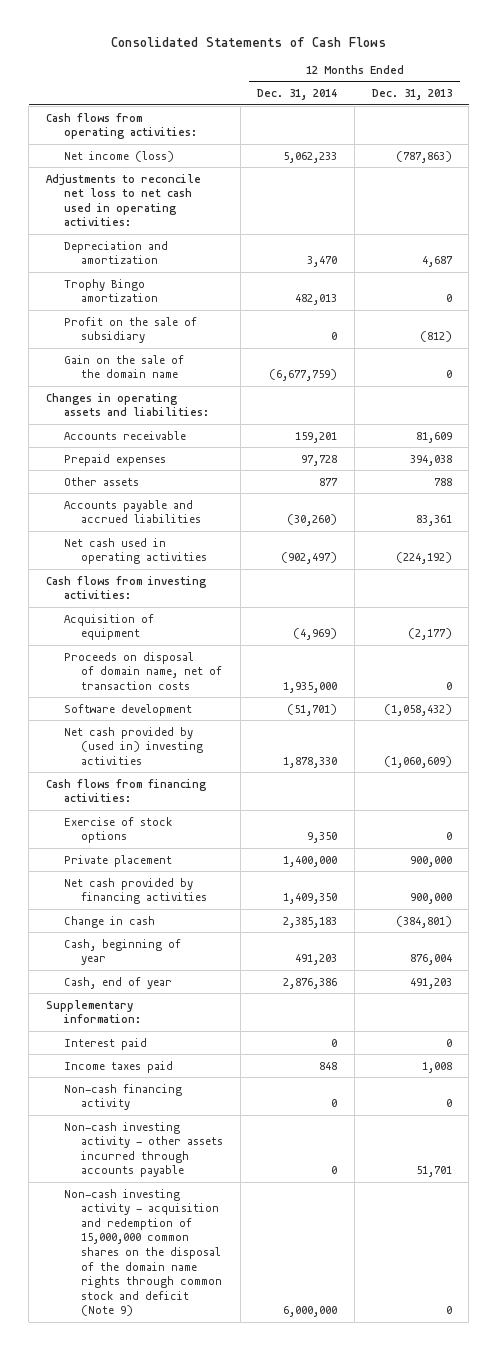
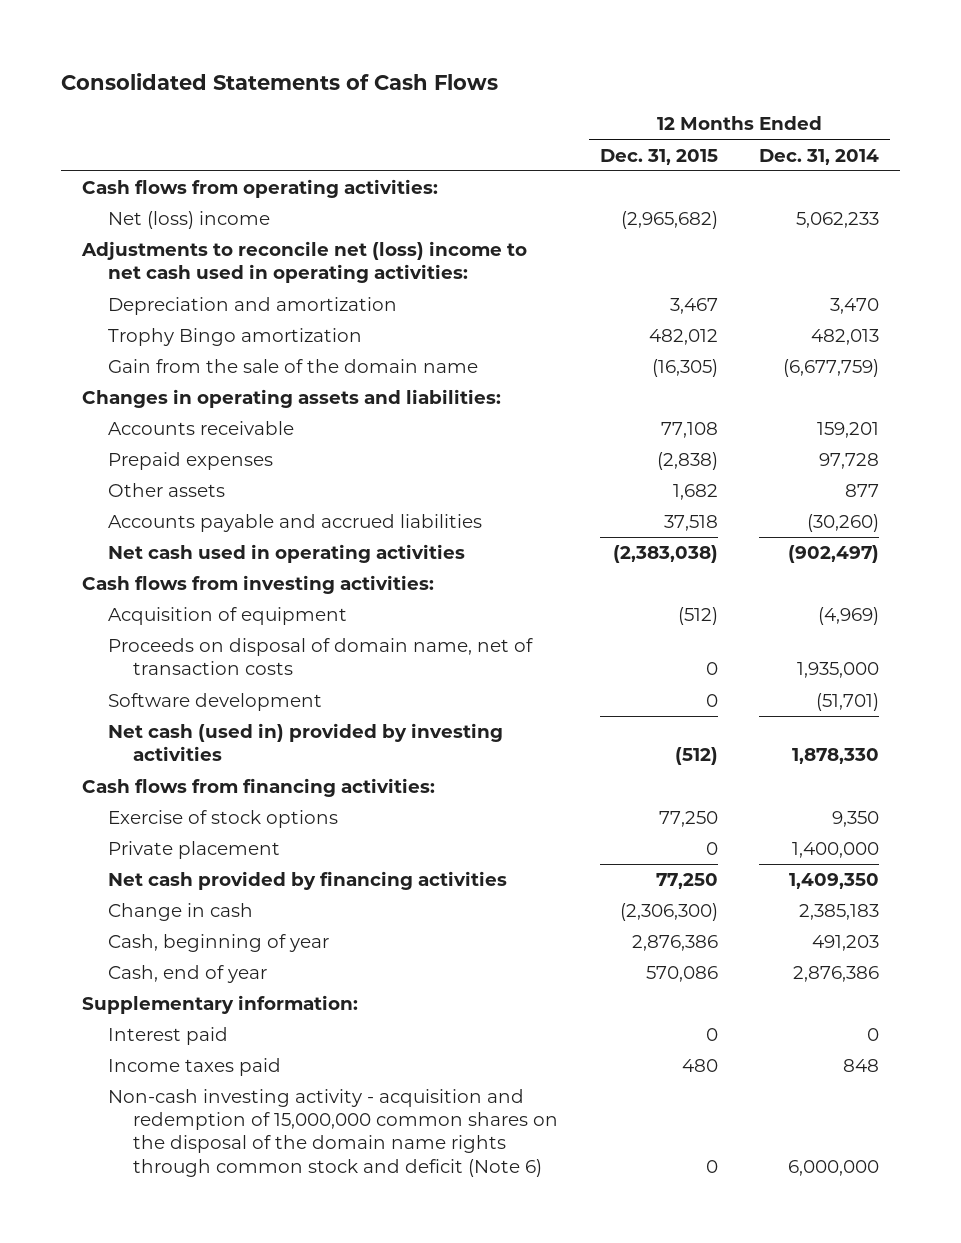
- | 12 Months Ended Dec. 31, 2014 | 12 Months Ended Dec. 31, 2013
+ | 12 Months Ended Dec. 31, 2015 | 12 Months Ended Dec. 31, 2014
- Net income (loss) | 5,062,233 | (787,863)
- Adjustments to reconcile net loss to net cash used in operating activities:
+ Net (loss) income | (2,965,682) | 5,062,233
+ Adjustments to reconcile net (loss) income to net cash used in operating activities:
- Profit on the sale of subsidiary | 0 | (812)
- Gain on the sale of the domain name | (6,677,759) | 0
+ Gain from the sale of the domain name | (16,305) | (6,677,759)
- Net cash provided by (used in) investing activities | 1,878,330 | (1,060,609)
+ Net cash (used in) provided by investing activities | (512) | 1,878,330
- Non-cash financing activity | 0 | 0
- Non-cash investing activity - other assets incurred through accounts payable | 0 | 51,701
- Non-cash investing activity - acquisition and redemption of 15,000,000 common shares on the disposal of the domain name rights through common stock and deficit (Note 9) | 6,000,000 | 0
+ Non-cash investing activity - acquisition and redemption of 15,000,000 common shares on the disposal of the domain name rights through common stock and deficit (Note 6) | 0 | 6,000,000

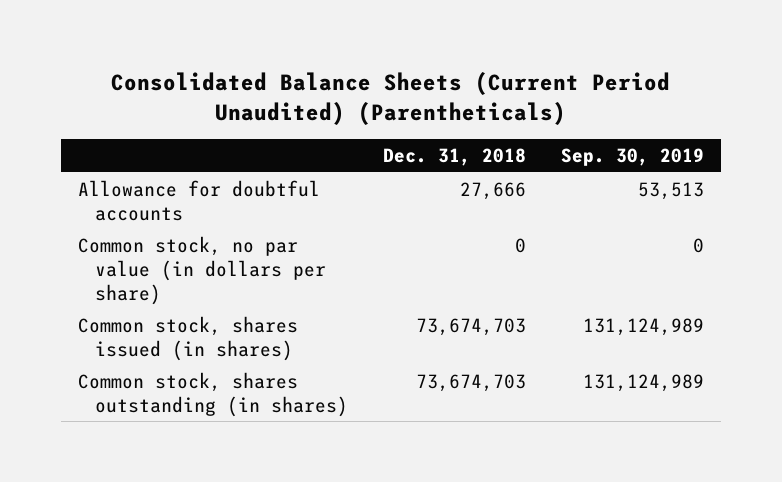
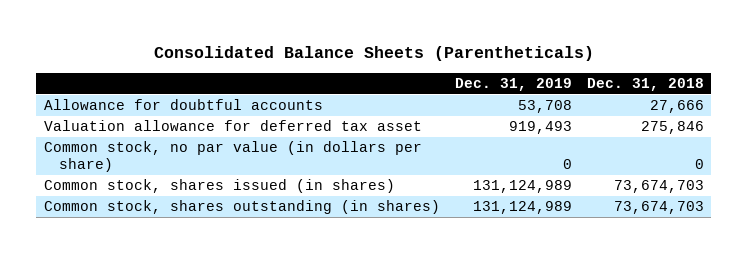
- Consolidated Balance Sheets (Current Period Unaudited) (Parentheticals)
+ Consolidated Balance Sheets (Parentheticals)
- | Dec. 31, 2018 | Sep. 30, 2019
+ | Dec. 31, 2019 | Dec. 31, 2018
+ Valuation allowance for deferred tax asset | 919,493 | 275,846

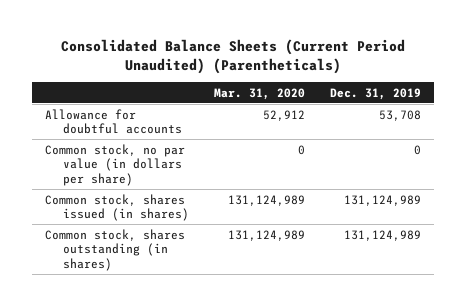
- Consolidated Balance Sheets (Parentheticals)
+ Consolidated Balance Sheets (Current Period Unaudited) (Parentheticals)
- | Dec. 31, 2019 | Dec. 31, 2018
+ | Mar. 31, 2020 | Dec. 31, 2019
- Valuation allowance for deferred tax asset | 919,493 | 275,846

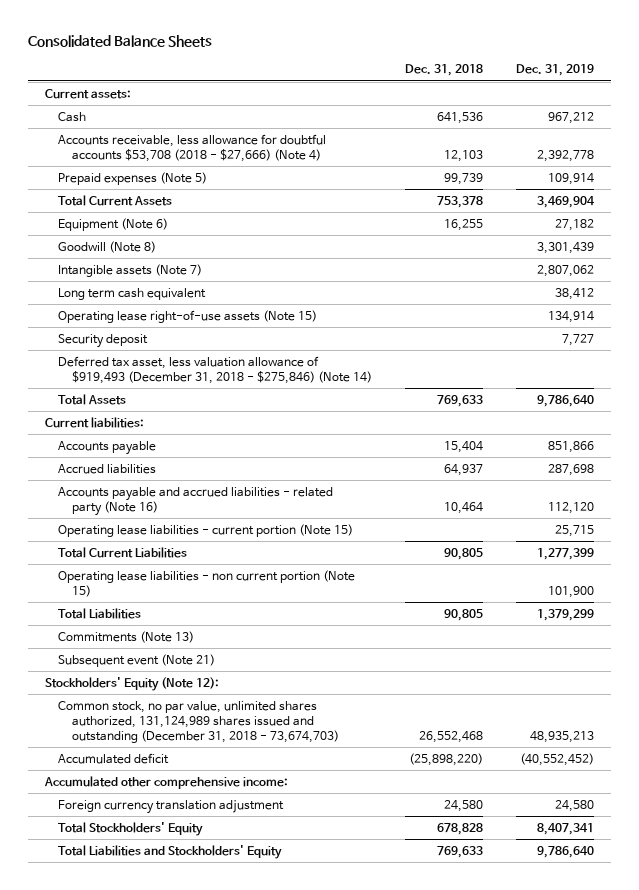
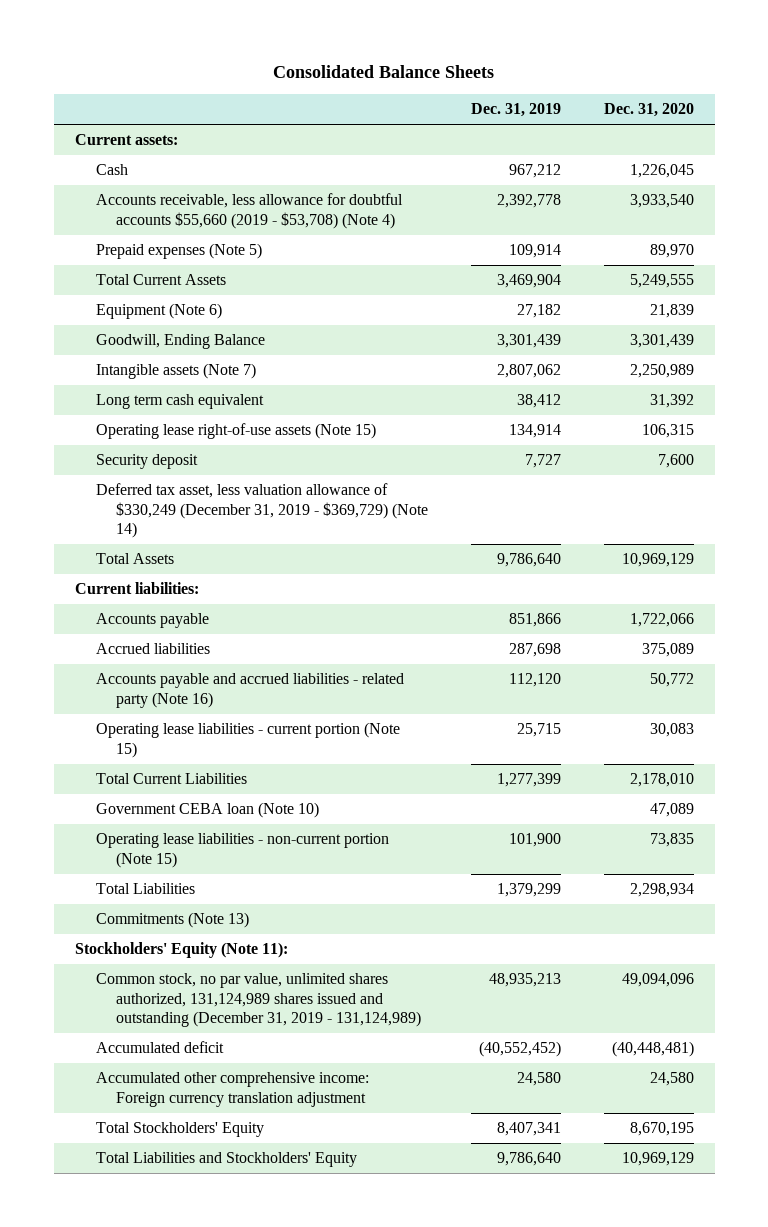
- | Dec. 31, 2018 | Dec. 31, 2019
+ | Dec. 31, 2019 | Dec. 31, 2020
- Accounts receivable, less allowance for doubtful accounts $53,708 (2018 - $27,666) (Note 4) | 12,103 | 2,392,778
+ Accounts receivable, less allowance for doubtful accounts $55,660 (2019 - $53,708) (Note 4) | 2,392,778 | 3,933,540
- Goodwill (Note 8) | | 3,301,439
+ Goodwill, Ending Balance | 3,301,439 | 3,301,439
- Deferred tax asset, less valuation allowance of $919,493 (December 31, 2018 - $275,846) (Note 14)
+ Deferred tax asset, less valuation allowance of $330,249 (December 31, 2019 - $369,729) (Note 14)
- Operating lease liabilities - non current portion (Note 15) | | 101,900
+ Government CEBA loan (Note 10) | | 47,089
+ Operating lease liabilities - non-current portion (Note 15) | 101,900 | 73,835
- Subsequent event (Note 21)
- Stockholders' Equity (Note 12):
- Common stock, no par value, unlimited shares authorized, 131,124,989 shares issued and outstanding (December 31, 2018 - 73,674,703) | 26,552,468 | 48,935,213
+ Stockholders' Equity (Note 11):
+ Common stock, no par value, unlimited shares authorized, 131,124,989 shares issued and outstanding (December 31, 2019 - 131,124,989) | 48,935,213 | 49,094,096
- Accumulated other comprehensive income:
- Foreign currency translation adjustment | 24,580 | 24,580
+ Accumulated other comprehensive income: Foreign currency translation adjustment | 24,580 | 24,580

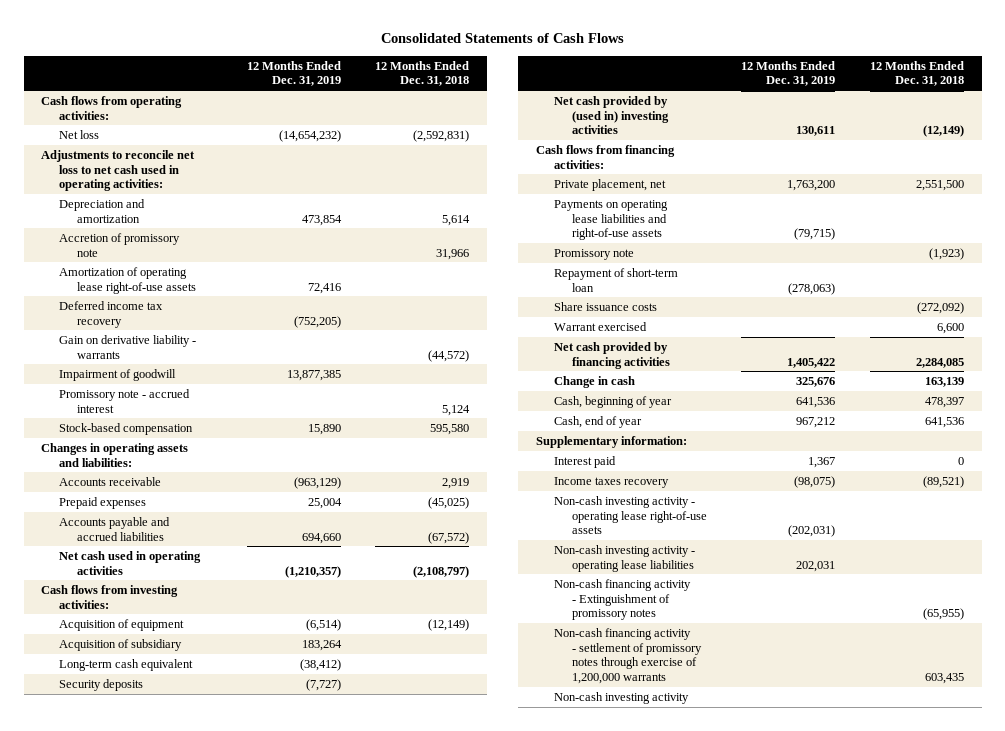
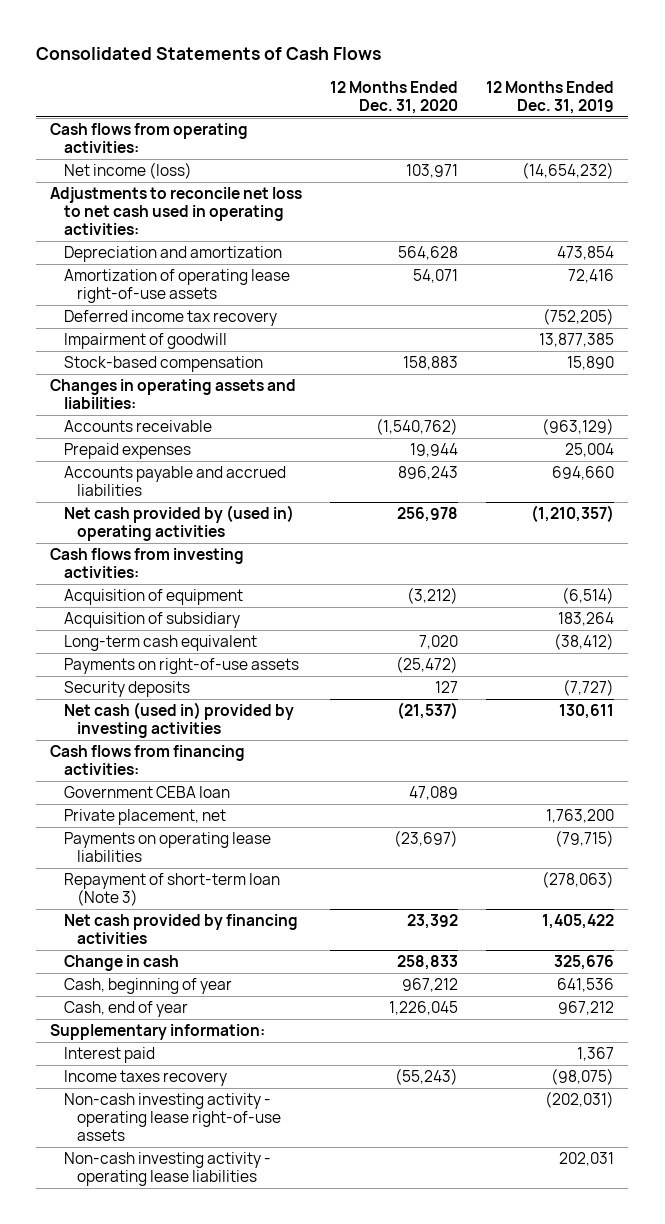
- | 12 Months Ended Dec. 31, 2019 | 12 Months Ended Dec. 31, 2018
+ | 12 Months Ended Dec. 31, 2020 | 12 Months Ended Dec. 31, 2019
- Net loss | (14,654,232) | (2,592,831)
+ Net income (loss) | 103,971 | (14,654,232)
- Accretion of promissory note | | 31,966
- Gain on derivative liability - warrants | | (44,572)
- Promissory note - accrued interest | | 5,124
- Net cash used in operating activities | (1,210,357) | (2,108,797)
+ Net cash provided by (used in) operating activities | 256,978 | (1,210,357)
+ Payments on right-of-use assets | (25,472) |
- Net cash provided by (used in) investing activities | 130,611 | (12,149)
+ Net cash (used in) provided by investing activities | (21,537) | 130,611
+ Government CEBA loan | 47,089 |
- Payments on operating lease liabilities and right-of-use assets | (79,715) |
- Promissory note | | (1,923)
- Repayment of short-term loan | (278,063) |
- Share issuance costs | | (272,092)
- Warrant exercised | | 6,600
+ Payments on operating lease liabilities | (23,697) | (79,715)
+ Repayment of short-term loan (Note 3) | | (278,063)
- Non-cash financing activity - Extinguishment of promissory notes | | (65,955)
- Non-cash financing activity - settlement of promissory notes through exercise of 1,200,000 warrants | | 603,435
- Non-cash investing activity

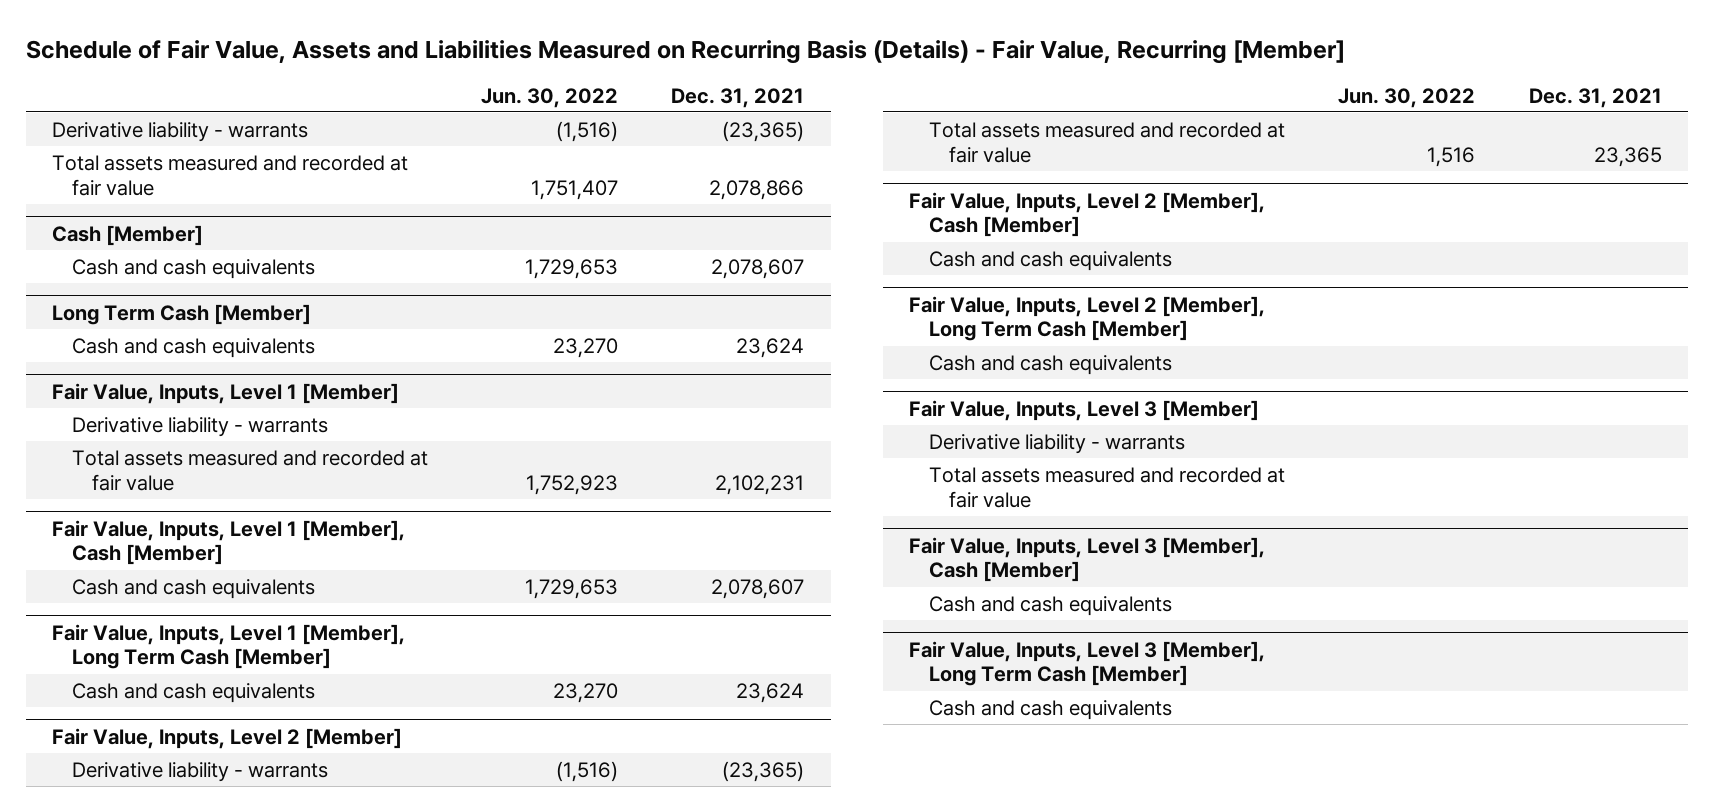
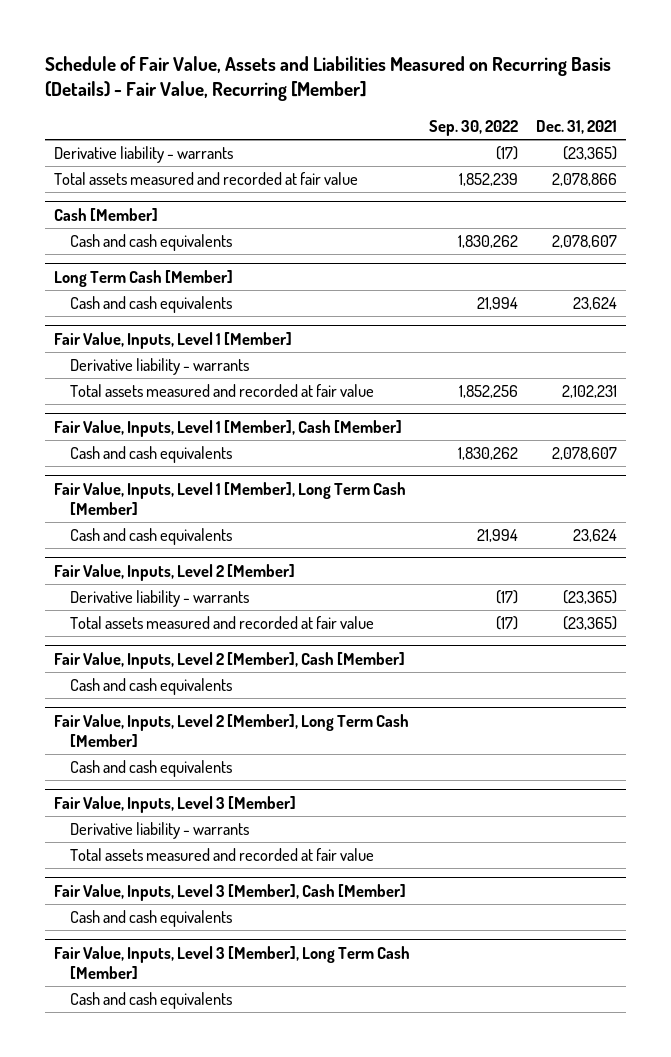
- | Jun. 30, 2022 | Dec. 31, 2021
+ | Sep. 30, 2022 | Dec. 31, 2021
@ Fair Value, Inputs, Level 2 [Member]
- Total assets measured and recorded at fair value | 1,516 | 23,365
+ Total assets measured and recorded at fair value | (17) | (23,365)

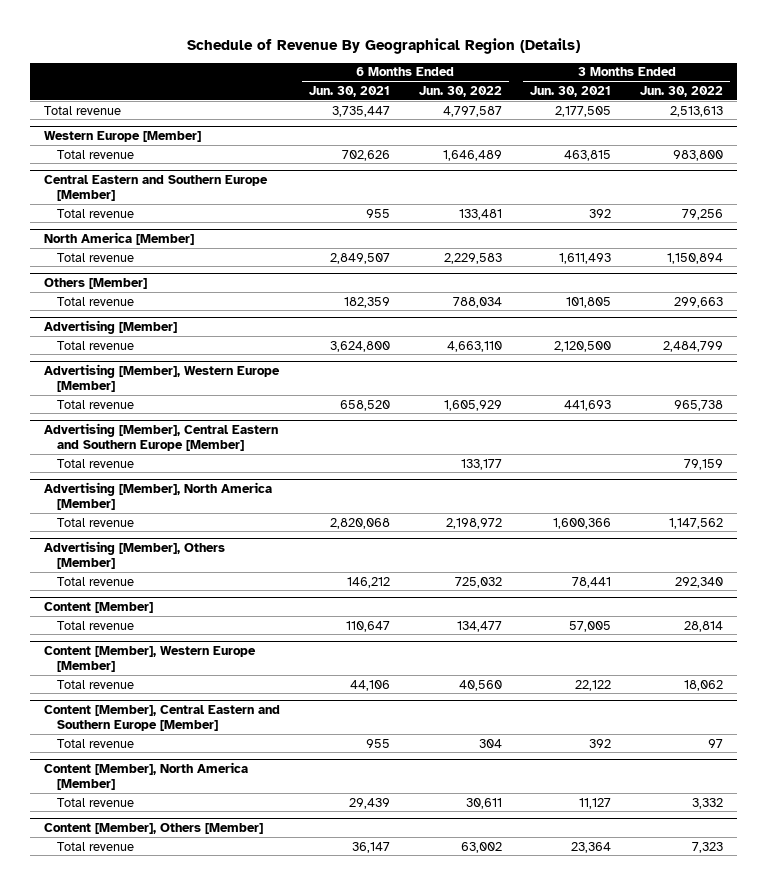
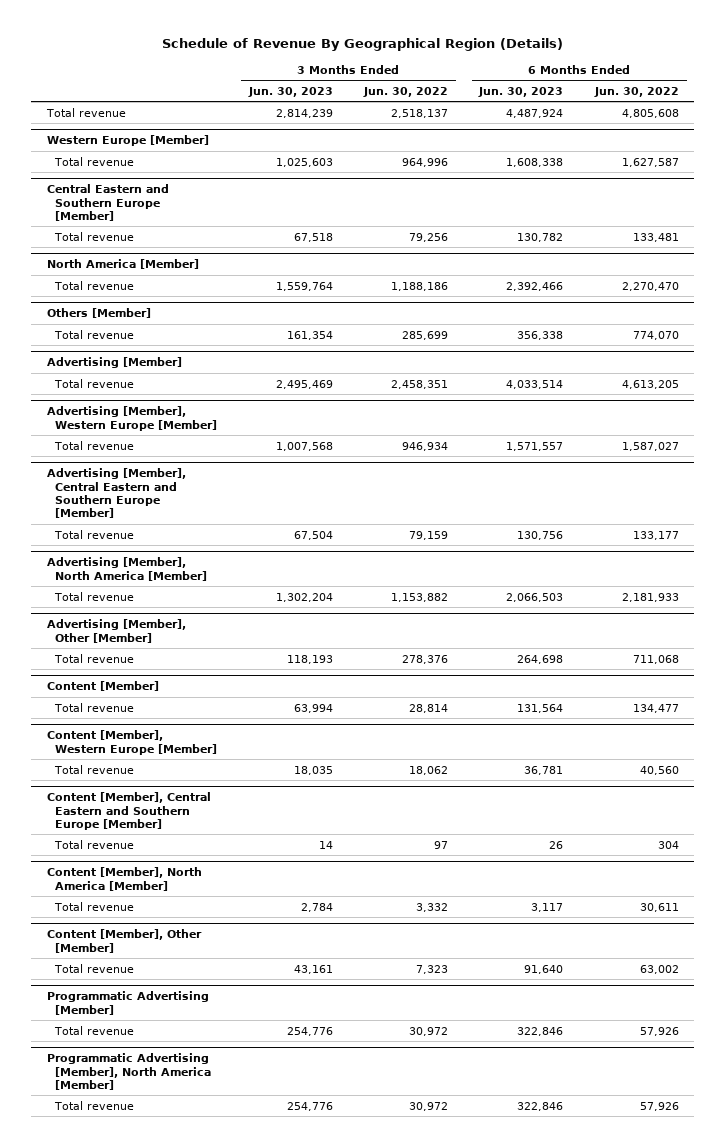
- | 6 Months Ended Jun. 30, 2021 | 6 Months Ended Jun. 30, 2022 | 3 Months Ended Jun. 30, 2021 | 3 Months Ended Jun. 30, 2022
+ | 3 Months Ended Jun. 30, 2023 | 3 Months Ended Jun. 30, 2022 | 6 Months Ended Jun. 30, 2023 | 6 Months Ended Jun. 30, 2022
- Total revenue | 3,735,447 | 4,797,587 | 2,177,505 | 2,513,613
+ Total revenue | 2,814,239 | 2,518,137 | 4,487,924 | 4,805,608
@ Western Europe [Member]
- Total revenue | 702,626 | 1,646,489 | 463,815 | 983,800
+ Total revenue | 1,025,603 | 964,996 | 1,608,338 | 1,627,587
@ North America [Member]
- Total revenue | 2,849,507 | 2,229,583 | 1,611,493 | 1,150,894
+ Total revenue | 1,559,764 | 1,188,186 | 2,392,466 | 2,270,470
@ Others [Member]
- Total revenue | 182,359 | 788,034 | 101,805 | 299,663
+ Total revenue | 161,354 | 285,699 | 356,338 | 774,070
@ Advertising [Member]
- Total revenue | 3,624,800 | 4,663,110 | 2,120,500 | 2,484,799
+ Total revenue | 2,495,469 | 2,458,351 | 4,033,514 | 4,613,205
@ Advertising [Member], Western Europe [Member]
- Total revenue | 658,520 | 1,605,929 | 441,693 | 965,738
+ Total revenue | 1,007,568 | 946,934 | 1,571,557 | 1,587,027
@ Advertising [Member], North America [Member]
- Total revenue | 2,820,068 | 2,198,972 | 1,600,366 | 1,147,562
- Advertising [Member], Others [Member]
- Total revenue | 146,212 | 725,032 | 78,441 | 292,340
@ Advertising [Member], North America [Member]
+ Total revenue | 1,302,204 | 1,153,882 | 2,066,503 | 2,181,933
+ Advertising [Member], Other [Member]
+ Total revenue | 118,193 | 278,376 | 264,698 | 711,068
- Content [Member], Others [Member]
+ Content [Member], Other [Member]
+ Programmatic Advertising [Member]
+ Total revenue | 254,776 | 30,972 | 322,846 | 57,926
+ Programmatic Advertising [Member], North America [Member]
+ Total revenue | 254,776 | 30,972 | 322,846 | 57,926

